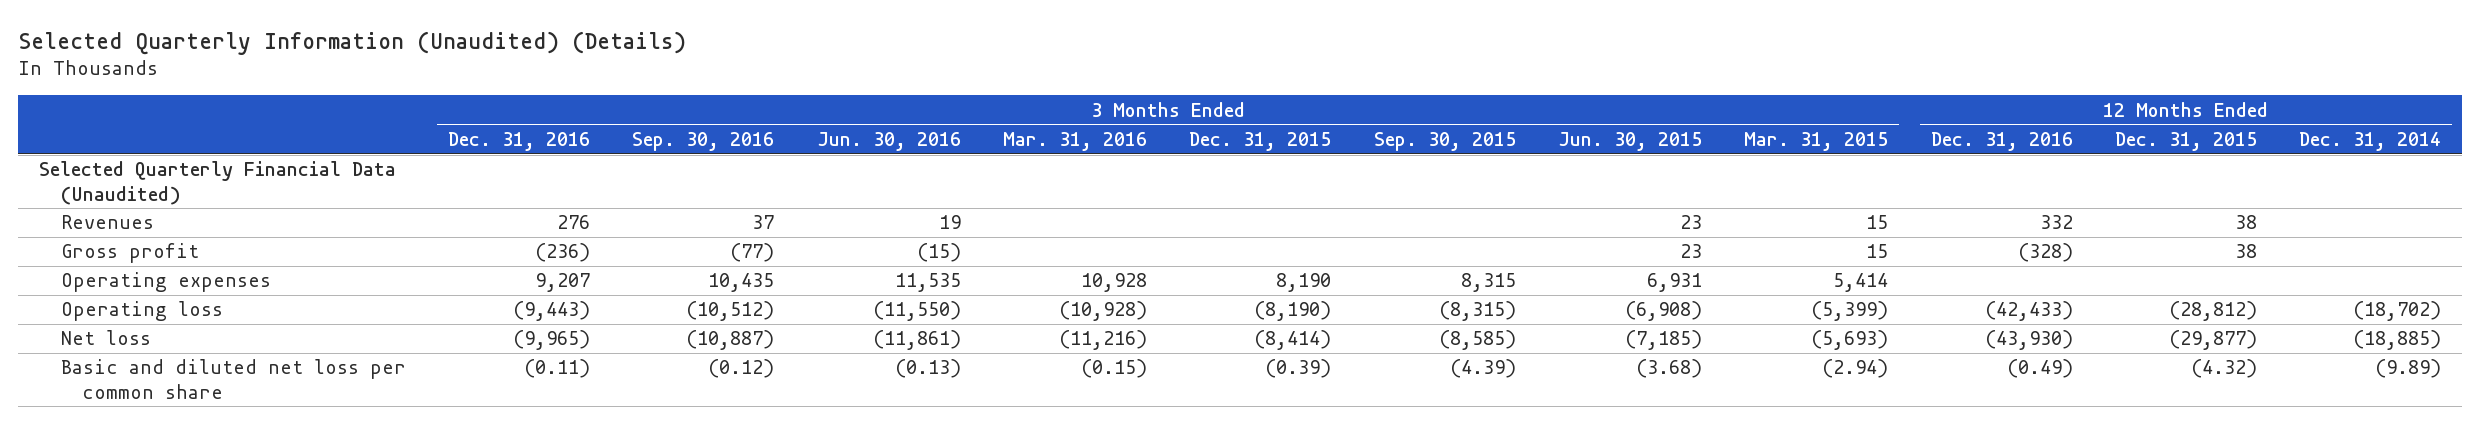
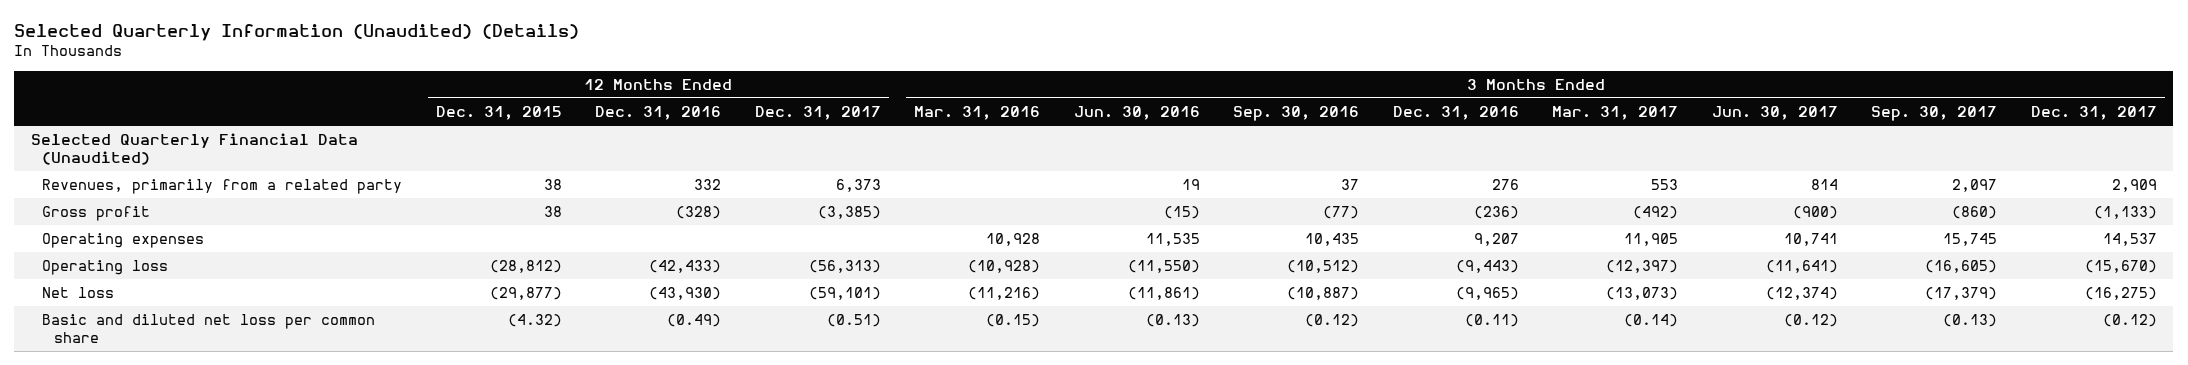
- | 3 Months Ended Dec. 31, 2016 | 3 Months Ended Sep. 30, 2016 | 3 Months Ended Jun. 30, 2016 | 3 Months Ended Mar. 31, 2016 | 3 Months Ended Dec. 31, 2015 | 3 Months Ended Sep. 30, 2015 | 3 Months Ended Jun. 30, 2015 | 3 Months Ended Mar. 31, 2015 | 12 Months Ended Dec. 31, 2016 | 12 Months Ended Dec. 31, 2015 | 12 Months Ended Dec. 31, 2014
+ | 12 Months Ended Dec. 31, 2015 | 12 Months Ended Dec. 31, 2016 | 12 Months Ended Dec. 31, 2017 | 3 Months Ended Mar. 31, 2016 | 3 Months Ended Jun. 30, 2016 | 3 Months Ended Sep. 30, 2016 | 3 Months Ended Dec. 31, 2016 | 3 Months Ended Mar. 31, 2017 | 3 Months Ended Jun. 30, 2017 | 3 Months Ended Sep. 30, 2017 | 3 Months Ended Dec. 31, 2017
- Revenues | 276 | 37 | 19 | | | | 23 | 15 | 332 | 38 |
+ Revenues, primarily from a related party | 38 | 332 | 6,373 | | 19 | 37 | 276 | 553 | 814 | 2,097 | 2,909

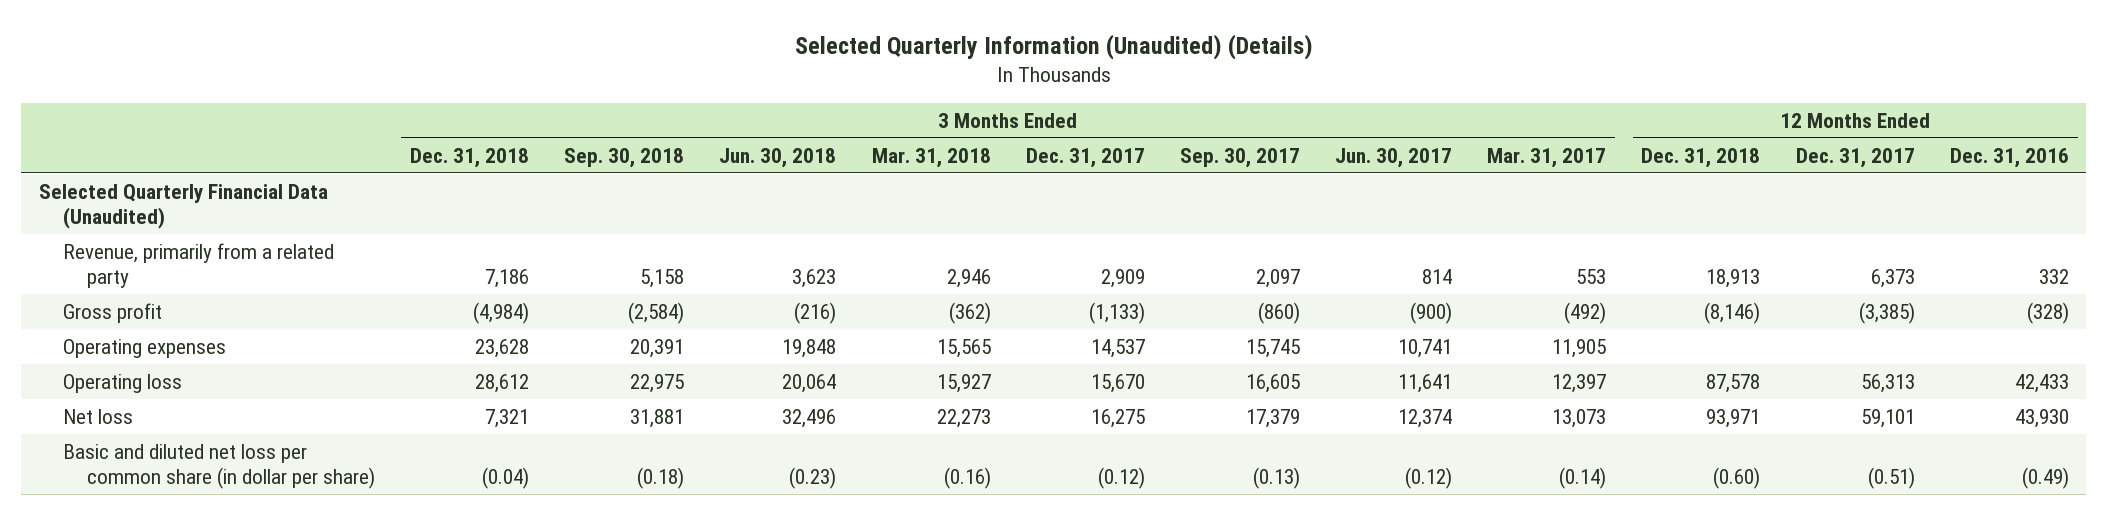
- | 12 Months Ended Dec. 31, 2015 | 12 Months Ended Dec. 31, 2016 | 12 Months Ended Dec. 31, 2017 | 3 Months Ended Mar. 31, 2016 | 3 Months Ended Jun. 30, 2016 | 3 Months Ended Sep. 30, 2016 | 3 Months Ended Dec. 31, 2016 | 3 Months Ended Mar. 31, 2017 | 3 Months Ended Jun. 30, 2017 | 3 Months Ended Sep. 30, 2017 | 3 Months Ended Dec. 31, 2017
+ | 3 Months Ended Dec. 31, 2018 | 3 Months Ended Sep. 30, 2018 | 3 Months Ended Jun. 30, 2018 | 3 Months Ended Mar. 31, 2018 | 3 Months Ended Dec. 31, 2017 | 3 Months Ended Sep. 30, 2017 | 3 Months Ended Jun. 30, 2017 | 3 Months Ended Mar. 31, 2017 | 12 Months Ended Dec. 31, 2018 | 12 Months Ended Dec. 31, 2017 | 12 Months Ended Dec. 31, 2016
- Revenues, primarily from a related party | 38 | 332 | 6,373 | | 19 | 37 | 276 | 553 | 814 | 2,097 | 2,909
+ Revenue, primarily from a related party | 7,186 | 5,158 | 3,623 | 2,946 | 2,909 | 2,097 | 814 | 553 | 18,913 | 6,373 | 332
- Operating loss | (28,812) | (42,433) | (56,313) | (10,928) | (11,550) | (10,512) | (9,443) | (12,397) | (11,641) | (16,605) | (15,670)
- Net loss | (29,877) | (43,930) | (59,101) | (11,216) | (11,861) | (10,887) | (9,965) | (13,073) | (12,374) | (17,379) | (16,275)
- Basic and diluted net loss per common share | (4.32) | (0.49) | (0.51) | (0.15) | (0.13) | (0.12) | (0.11) | (0.14) | (0.12) | (0.13) | (0.12)
+ Operating loss | 28,612 | 22,975 | 20,064 | 15,927 | 15,670 | 16,605 | 11,641 | 12,397 | 87,578 | 56,313 | 42,433
+ Net loss | 7,321 | 31,881 | 32,496 | 22,273 | 16,275 | 17,379 | 12,374 | 13,073 | 93,971 | 59,101 | 43,930
+ Basic and diluted net loss per common share (in dollar per share) | (0.04) | (0.18) | (0.23) | (0.16) | (0.12) | (0.13) | (0.12) | (0.14) | (0.60) | (0.51) | (0.49)

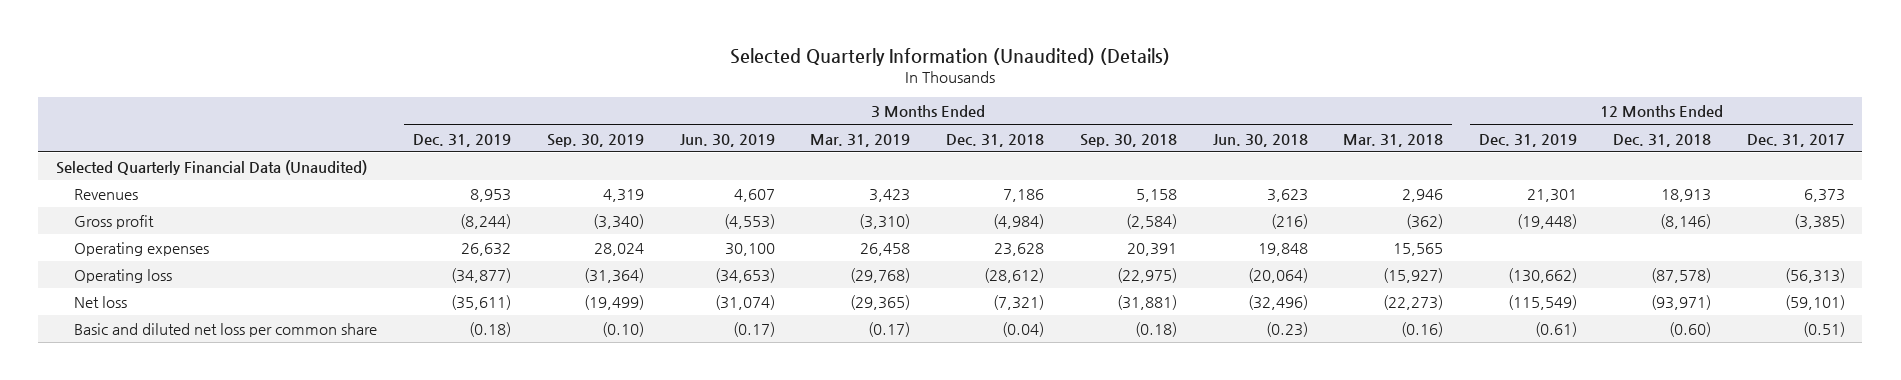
- | 3 Months Ended Dec. 31, 2018 | 3 Months Ended Sep. 30, 2018 | 3 Months Ended Jun. 30, 2018 | 3 Months Ended Mar. 31, 2018 | 3 Months Ended Dec. 31, 2017 | 3 Months Ended Sep. 30, 2017 | 3 Months Ended Jun. 30, 2017 | 3 Months Ended Mar. 31, 2017 | 12 Months Ended Dec. 31, 2018 | 12 Months Ended Dec. 31, 2017 | 12 Months Ended Dec. 31, 2016
+ | 3 Months Ended Dec. 31, 2019 | 3 Months Ended Sep. 30, 2019 | 3 Months Ended Jun. 30, 2019 | 3 Months Ended Mar. 31, 2019 | 3 Months Ended Dec. 31, 2018 | 3 Months Ended Sep. 30, 2018 | 3 Months Ended Jun. 30, 2018 | 3 Months Ended Mar. 31, 2018 | 12 Months Ended Dec. 31, 2019 | 12 Months Ended Dec. 31, 2018 | 12 Months Ended Dec. 31, 2017
- Revenue, primarily from a related party | 7,186 | 5,158 | 3,623 | 2,946 | 2,909 | 2,097 | 814 | 553 | 18,913 | 6,373 | 332
+ Revenues | 8,953 | 4,319 | 4,607 | 3,423 | 7,186 | 5,158 | 3,623 | 2,946 | 21,301 | 18,913 | 6,373
- Operating loss | 28,612 | 22,975 | 20,064 | 15,927 | 15,670 | 16,605 | 11,641 | 12,397 | 87,578 | 56,313 | 42,433
- Net loss | 7,321 | 31,881 | 32,496 | 22,273 | 16,275 | 17,379 | 12,374 | 13,073 | 93,971 | 59,101 | 43,930
- Basic and diluted net loss per common share (in dollar per share) | (0.04) | (0.18) | (0.23) | (0.16) | (0.12) | (0.13) | (0.12) | (0.14) | (0.60) | (0.51) | (0.49)
+ Operating loss | (34,877) | (31,364) | (34,653) | (29,768) | (28,612) | (22,975) | (20,064) | (15,927) | (130,662) | (87,578) | (56,313)
+ Net loss | (35,611) | (19,499) | (31,074) | (29,365) | (7,321) | (31,881) | (32,496) | (22,273) | (115,549) | (93,971) | (59,101)
+ Basic and diluted net loss per common share | (0.18) | (0.10) | (0.17) | (0.17) | (0.04) | (0.18) | (0.23) | (0.16) | (0.61) | (0.60) | (0.51)

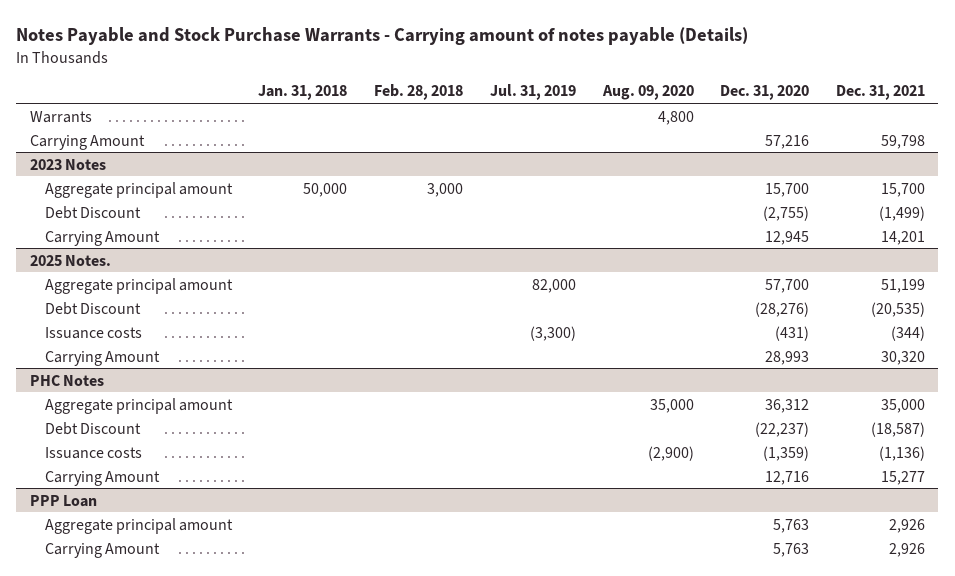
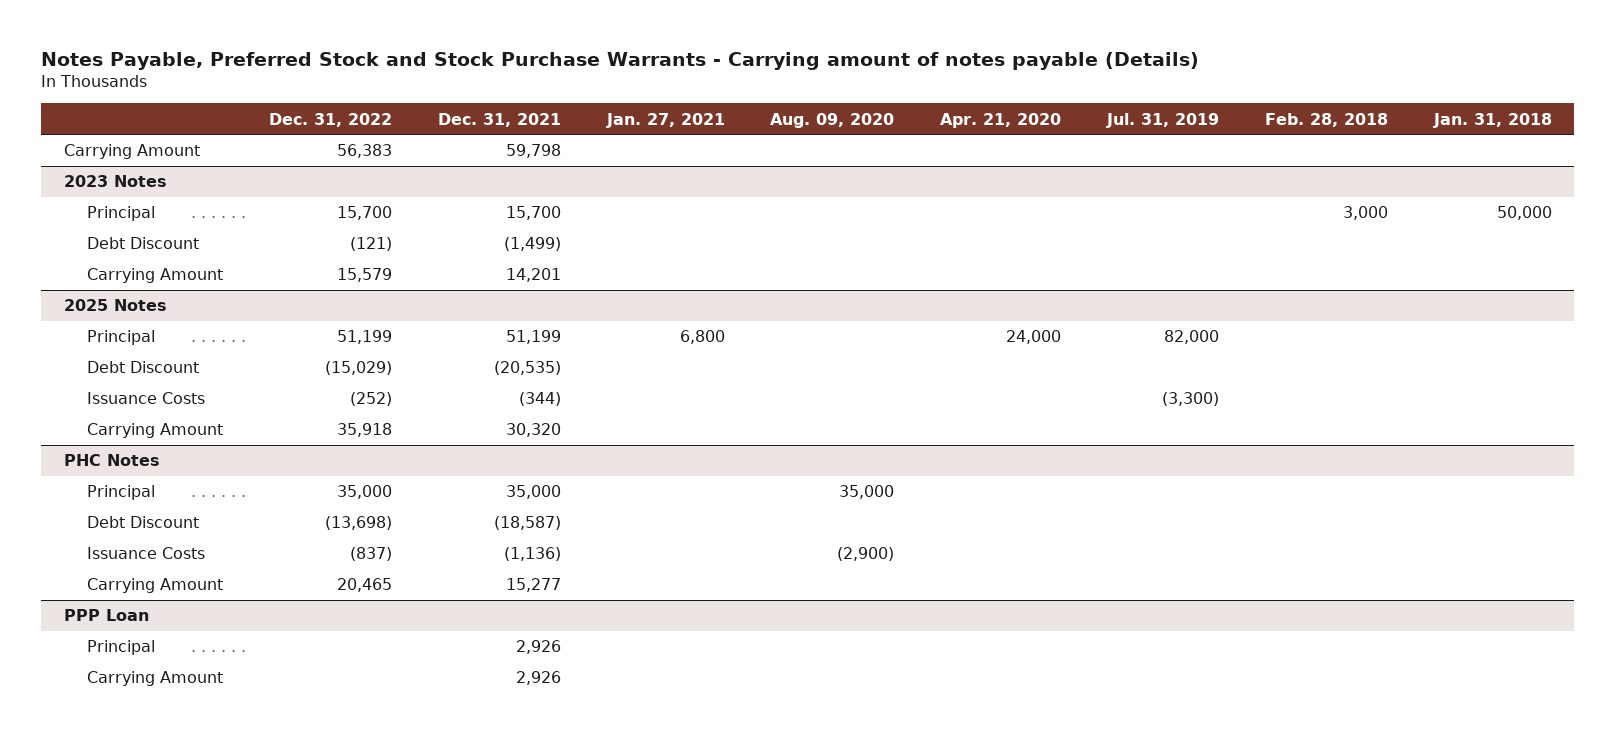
- Notes Payable and Stock Purchase Warrants - Carrying amount of notes payable (Details)
+ Notes Payable, Preferred Stock and Stock Purchase Warrants - Carrying amount of notes payable (Details)
- | Jan. 31, 2018 | Feb. 28, 2018 | Jul. 31, 2019 | Aug. 09, 2020 | Dec. 31, 2020 | Dec. 31, 2021
+ | Dec. 31, 2022 | Dec. 31, 2021 | Jan. 27, 2021 | Aug. 09, 2020 | Apr. 21, 2020 | Jul. 31, 2019 | Feb. 28, 2018 | Jan. 31, 2018
- Warrants | | | | 4,800 | |
@ 2023 Notes
- Aggregate principal amount | 50,000 | 3,000 | | | 15,700 | 15,700
+ Principal | 15,700 | 15,700 | | | | | 3,000 | 50,000
- 2025 Notes.
- Aggregate principal amount | | | 82,000 | | 57,700 | 51,199
+ 2025 Notes
+ Principal | 51,199 | 51,199 | 6,800 | | 24,000 | 82,000 | |
- Issuance costs | | | (3,300) | | (431) | (344)
+ Issuance Costs | (252) | (344) | | | | (3,300) | |
@ PHC Notes
- Aggregate principal amount | | | | 35,000 | 36,312 | 35,000
+ Principal | 35,000 | 35,000 | | 35,000 | | | |
- Issuance costs | | | | (2,900) | (1,359) | (1,136)
+ Issuance Costs | (837) | (1,136) | | (2,900) | | | |
@ PPP Loan
- Aggregate principal amount | | | | | 5,763 | 2,926
+ Principal | | 2,926 | | | | | |

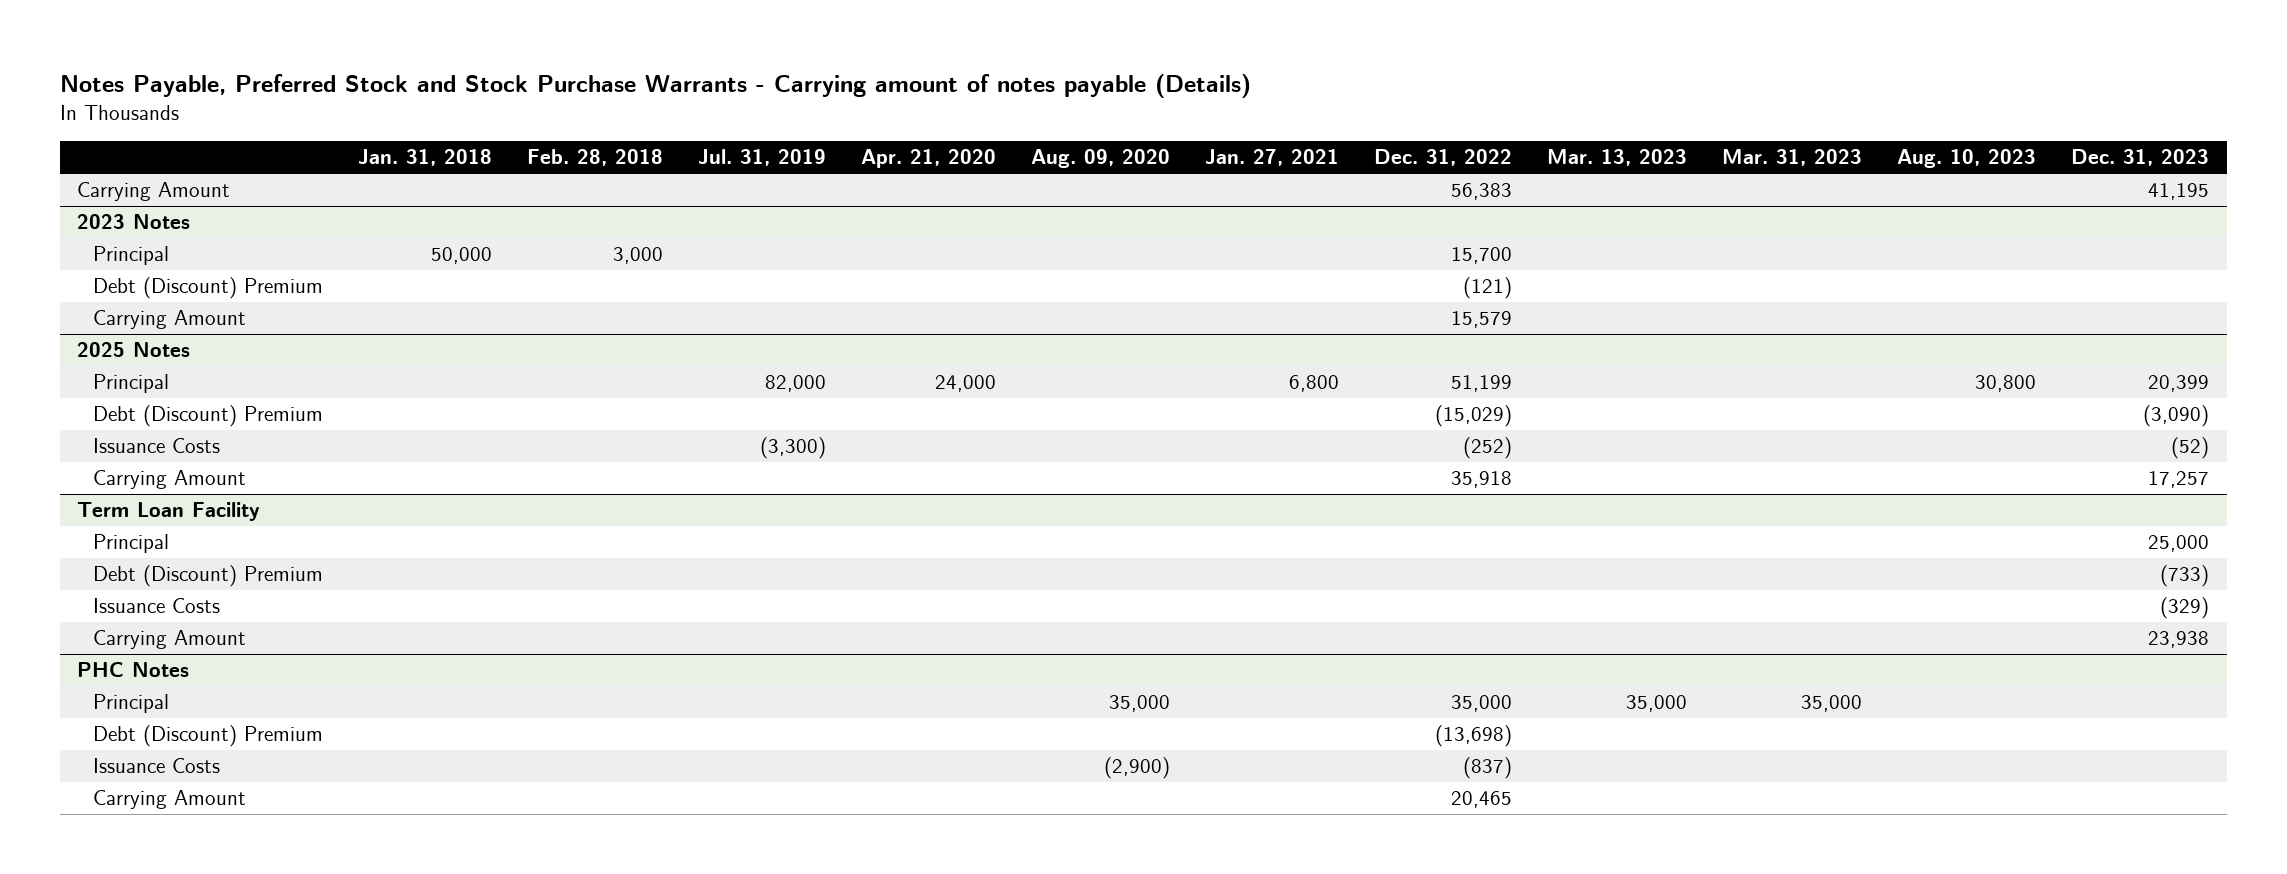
- | Dec. 31, 2022 | Dec. 31, 2021 | Jan. 27, 2021 | Aug. 09, 2020 | Apr. 21, 2020 | Jul. 31, 2019 | Feb. 28, 2018 | Jan. 31, 2018
+ | Jan. 31, 2018 | Feb. 28, 2018 | Jul. 31, 2019 | Apr. 21, 2020 | Aug. 09, 2020 | Jan. 27, 2021 | Dec. 31, 2022 | Mar. 13, 2023 | Mar. 31, 2023 | Aug. 10, 2023 | Dec. 31, 2023
@ 2023 Notes
- Debt Discount | (121) | (1,499) | | | | | |
+ Debt (Discount) Premium | | | | | | | (121) | | | |
@ 2025 Notes
- Debt Discount | (15,029) | (20,535) | | | | | |
+ Debt (Discount) Premium | | | | | | | (15,029) | | | | (3,090)
+ Term Loan Facility
+ Principal | | | | | | | | | | | 25,000
+ Debt (Discount) Premium | | | | | | | | | | | (733)
+ Issuance Costs | | | | | | | | | | | (329)
+ Carrying Amount | | | | | | | | | | | 23,938
@ PHC Notes
- Debt Discount | (13,698) | (18,587) | | | | | |
+ Debt (Discount) Premium | | | | | | | (13,698) | | | |
- PPP Loan
- Principal | | 2,926 | | | | | |
- Carrying Amount | | 2,926 | | | | | |

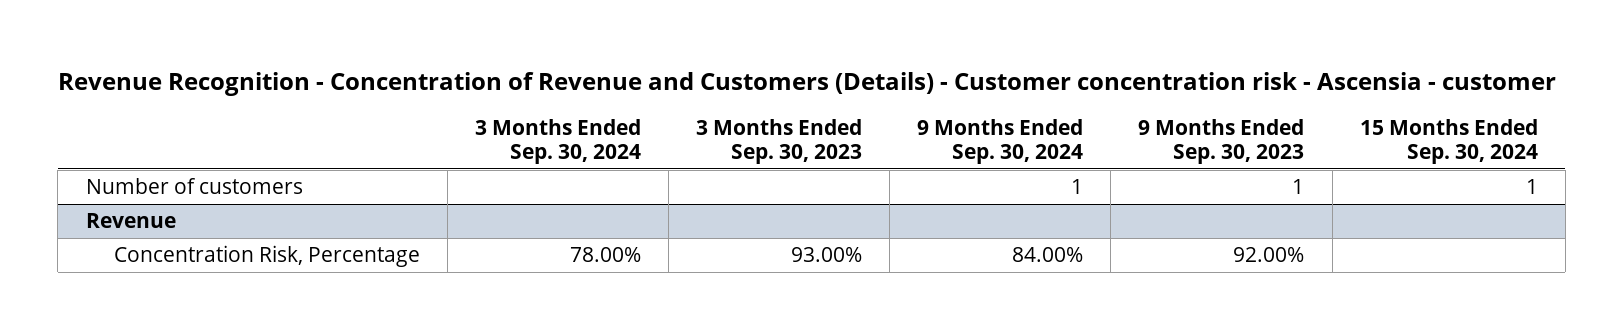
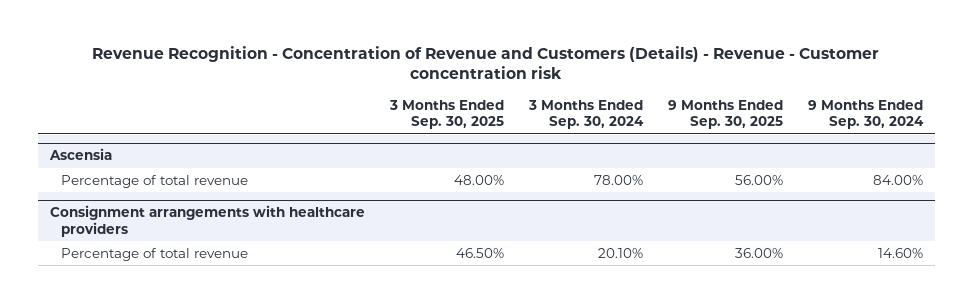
- Revenue Recognition - Concentration of Revenue and Customers (Details) - Customer concentration risk - Ascensia - customer
+ Revenue Recognition - Concentration of Revenue and Customers (Details) - Revenue - Customer concentration risk
- | 3 Months Ended Sep. 30, 2024 | 3 Months Ended Sep. 30, 2023 | 9 Months Ended Sep. 30, 2024 | 9 Months Ended Sep. 30, 2023 | 15 Months Ended Sep. 30, 2024
+ | 3 Months Ended Sep. 30, 2025 | 3 Months Ended Sep. 30, 2024 | 9 Months Ended Sep. 30, 2025 | 9 Months Ended Sep. 30, 2024
- Number of customers | | | 1 | 1 | 1
- Revenue
- Concentration Risk, Percentage | 78.00% | 93.00% | 84.00% | 92.00% |
+ Ascensia
+ Percentage of total revenue | 48.00% | 78.00% | 56.00% | 84.00%
+ Consignment arrangements with healthcare providers
+ Percentage of total revenue | 46.50% | 20.10% | 36.00% | 14.60%

